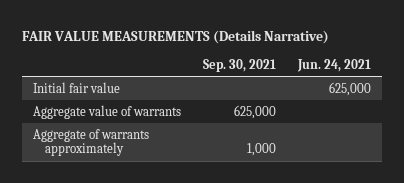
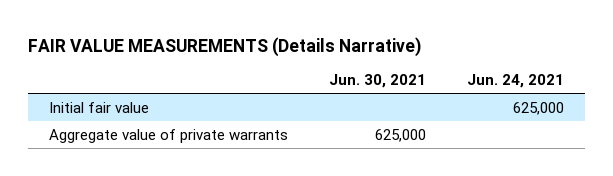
- | Sep. 30, 2021 | Jun. 24, 2021
+ | Jun. 30, 2021 | Jun. 24, 2021
- Aggregate value of warrants | 625,000 |
- Aggregate of warrants approximately | 1,000 |
+ Aggregate value of private warrants | 625,000 |

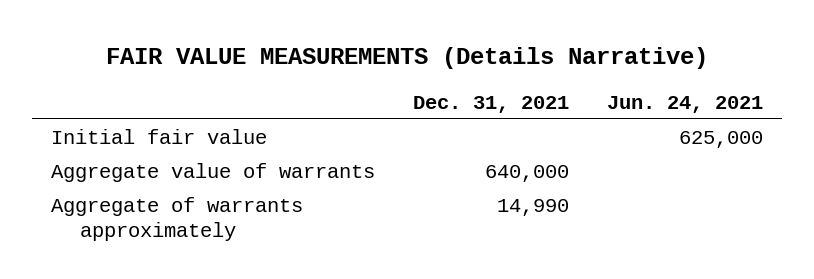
- | Jun. 30, 2021 | Jun. 24, 2021
+ | Dec. 31, 2021 | Jun. 24, 2021
- Aggregate value of private warrants | 625,000 |
+ Aggregate value of warrants | 640,000 |
+ Aggregate of warrants approximately | 14,990 |

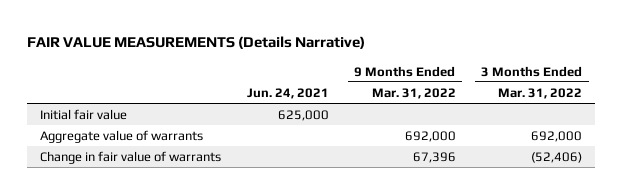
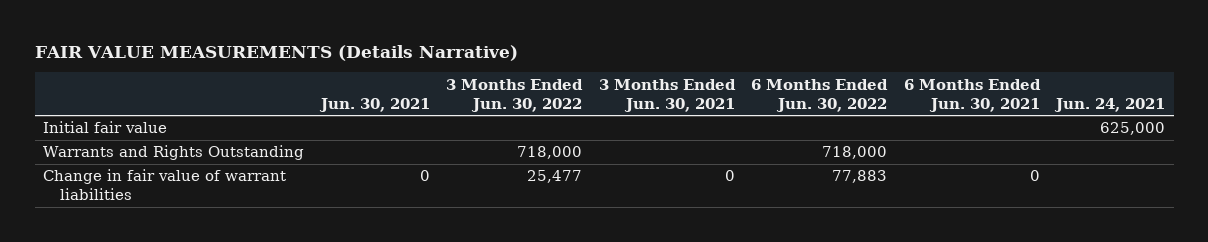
- | Jun. 24, 2021 | 9 Months Ended Mar. 31, 2022 | 3 Months Ended Mar. 31, 2022
+ | Jun. 30, 2021 | 3 Months Ended Jun. 30, 2022 | 3 Months Ended Jun. 30, 2021 | 6 Months Ended Jun. 30, 2022 | 6 Months Ended Jun. 30, 2021 | Jun. 24, 2021
- Aggregate value of warrants | | 692,000 | 692,000
- Change in fair value of warrants | | 67,396 | (52,406)
+ Warrants and Rights Outstanding | | 718,000 | | 718,000 | |
+ Change in fair value of warrant liabilities | 0 | 25,477 | 0 | 77,883 | 0 |

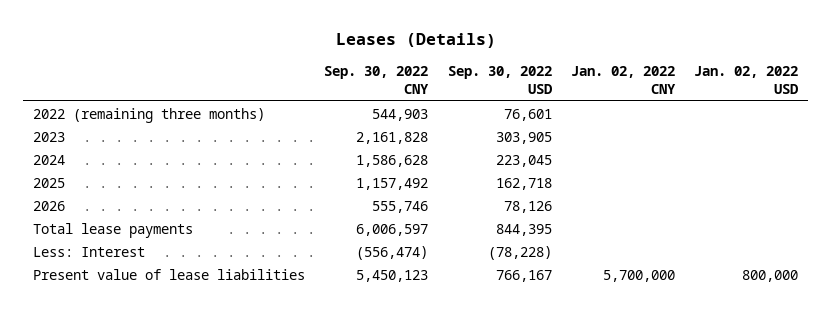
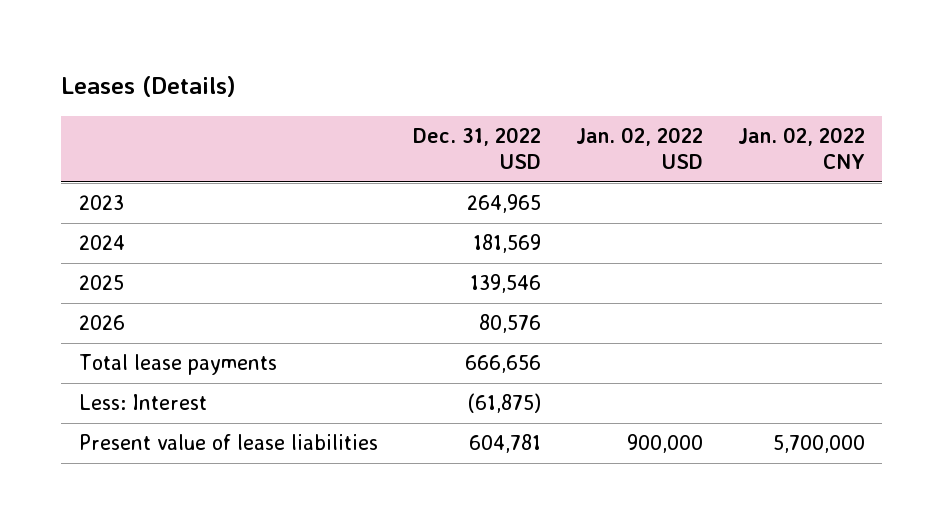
- | Sep. 30, 2022 CNY | Sep. 30, 2022 USD | Jan. 02, 2022 CNY | Jan. 02, 2022 USD
+ | Dec. 31, 2022 USD | Jan. 02, 2022 USD | Jan. 02, 2022 CNY
- 2022 (remaining three months) | 544,903 | 76,601 | |
- Present value of lease liabilities | 5,450,123 | 766,167 | 5,700,000 | 800,000
+ Present value of lease liabilities | 604,781 | 900,000 | 5,700,000

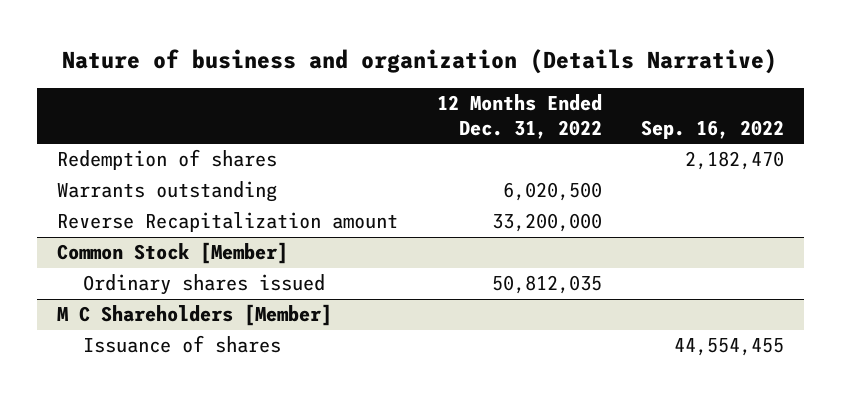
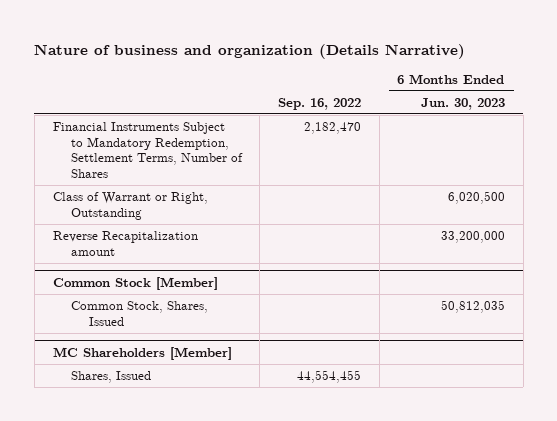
- | 12 Months Ended Dec. 31, 2022 | Sep. 16, 2022
+ | Sep. 16, 2022 | 6 Months Ended Jun. 30, 2023
- Redemption of shares | | 2,182,470
- Warrants outstanding | 6,020,500 |
+ Financial Instruments Subject to Mandatory Redemption, Settlement Terms, Number of Shares | 2,182,470 |
+ Class of Warrant or Right, Outstanding | | 6,020,500
@ Common Stock [Member]
- Ordinary shares issued | 50,812,035 |
- M C Shareholders [Member]
- Issuance of shares | | 44,554,455
@ Common Stock [Member]
+ Common Stock, Shares, Issued | | 50,812,035
+ MC Shareholders [Member]
+ Shares, Issued | 44,554,455 |

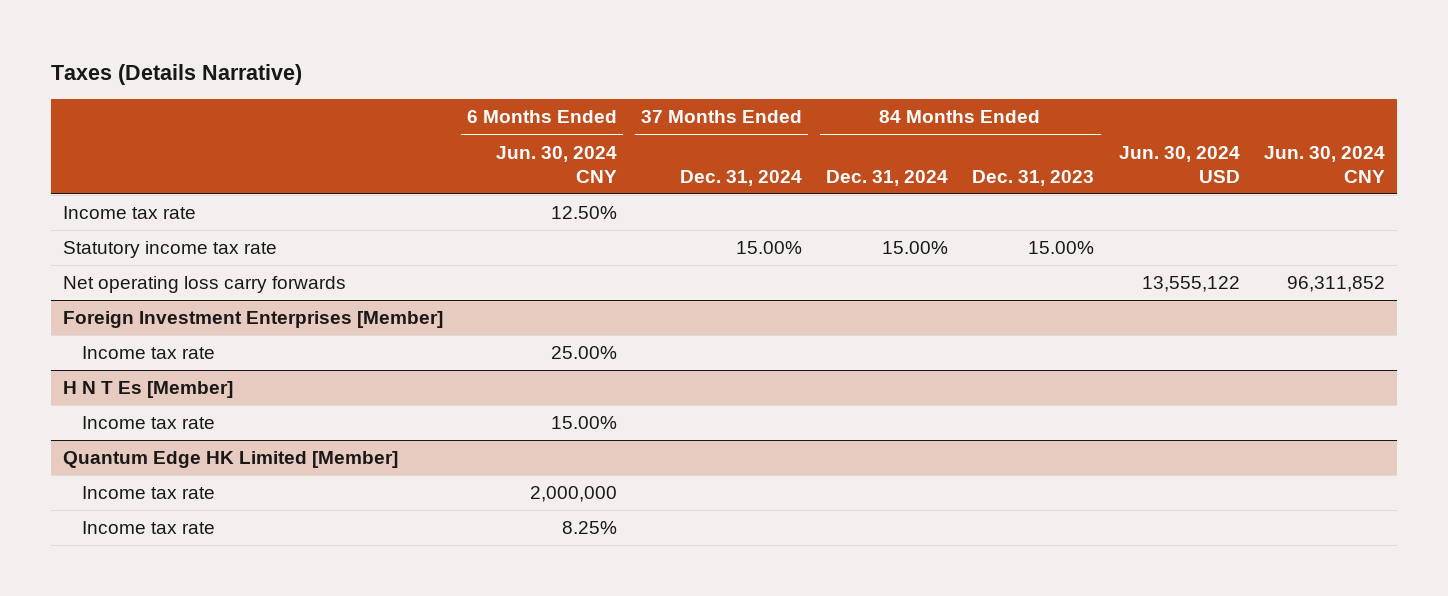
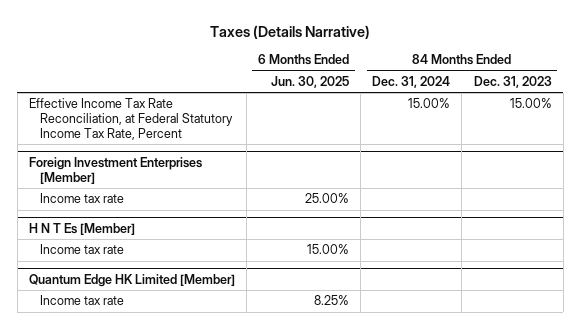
- | 6 Months Ended Jun. 30, 2024 CNY | 37 Months Ended Dec. 31, 2024 | 84 Months Ended Dec. 31, 2024 | 84 Months Ended Dec. 31, 2023 | Jun. 30, 2024 USD | Jun. 30, 2024 CNY
+ | 6 Months Ended Jun. 30, 2025 | 84 Months Ended Dec. 31, 2024 | 84 Months Ended Dec. 31, 2023
- Income tax rate | 12.50% | | | | |
- Statutory income tax rate | | 15.00% | 15.00% | 15.00% | |
- Net operating loss carry forwards | | | | | 13,555,122 | 96,311,852
+ Effective Income Tax Rate Reconciliation, at Federal Statutory Income Tax Rate, Percent | | 15.00% | 15.00%
@ Quantum Edge HK Limited [Member]
- Income tax rate | 8.25% | | | | |

